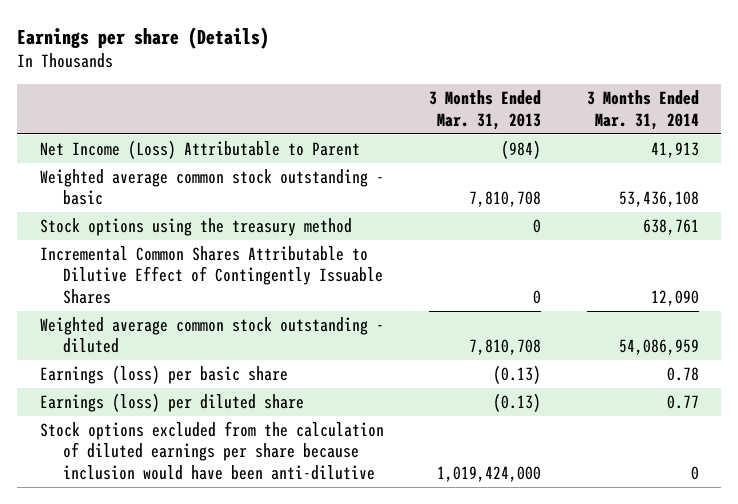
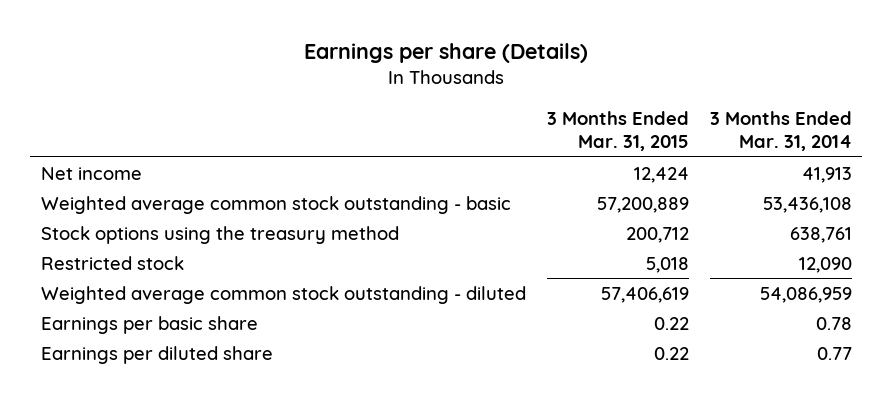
- | 3 Months Ended Mar. 31, 2013 | 3 Months Ended Mar. 31, 2014
+ | 3 Months Ended Mar. 31, 2015 | 3 Months Ended Mar. 31, 2014
- Net Income (Loss) Attributable to Parent | (984) | 41,913
+ Net income | 12,424 | 41,913
- Incremental Common Shares Attributable to Dilutive Effect of Contingently Issuable Shares | 0 | 12,090
+ Restricted stock | 5,018 | 12,090
- Earnings (loss) per basic share | (0.13) | 0.78
- Earnings (loss) per diluted share | (0.13) | 0.77
- Stock options excluded from the calculation of diluted earnings per share because inclusion would have been anti-dilutive | 1,019,424,000 | 0
+ Earnings per basic share | 0.22 | 0.78
+ Earnings per diluted share | 0.22 | 0.77

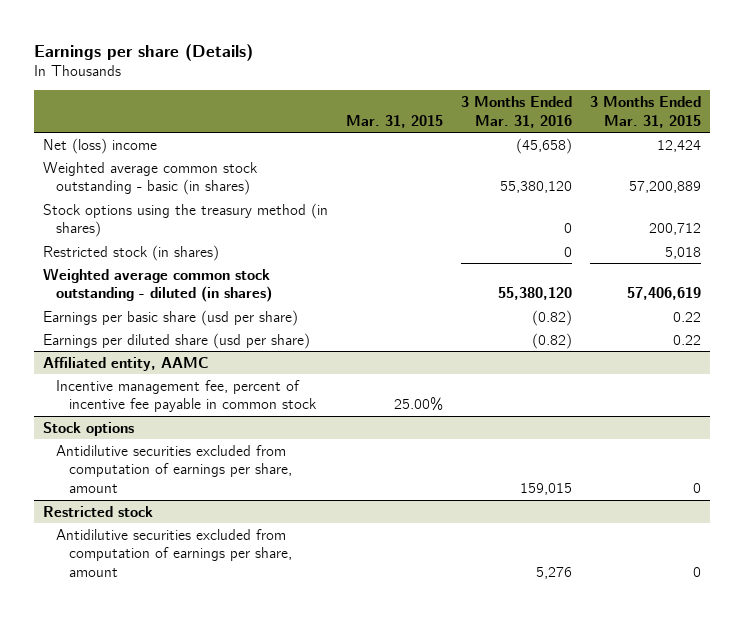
- | 3 Months Ended Mar. 31, 2015 | 3 Months Ended Mar. 31, 2014
+ | Mar. 31, 2015 | 3 Months Ended Mar. 31, 2016 | 3 Months Ended Mar. 31, 2015
- Net income | 12,424 | 41,913
- Weighted average common stock outstanding - basic | 57,200,889 | 53,436,108
- Stock options using the treasury method | 200,712 | 638,761
- Restricted stock | 5,018 | 12,090
- Weighted average common stock outstanding - diluted | 57,406,619 | 54,086,959
- Earnings per basic share | 0.22 | 0.78
- Earnings per diluted share | 0.22 | 0.77
+ Net (loss) income | | (45,658) | 12,424
+ Weighted average common stock outstanding - basic (in shares) | | 55,380,120 | 57,200,889
+ Stock options using the treasury method (in shares) | | 0 | 200,712
+ Restricted stock (in shares) | | 0 | 5,018
+ Weighted average common stock outstanding - diluted (in shares) | | 55,380,120 | 57,406,619
+ Earnings per basic share (usd per share) | | (0.82) | 0.22
+ Earnings per diluted share (usd per share) | | (0.82) | 0.22
+ Affiliated entity, AAMC
+ Incentive management fee, percent of incentive fee payable in common stock | 25.00% | |
+ Stock options
+ Antidilutive securities excluded from computation of earnings per share, amount | | 159,015 | 0
+ Restricted stock
+ Antidilutive securities excluded from computation of earnings per share, amount | | 5,276 | 0

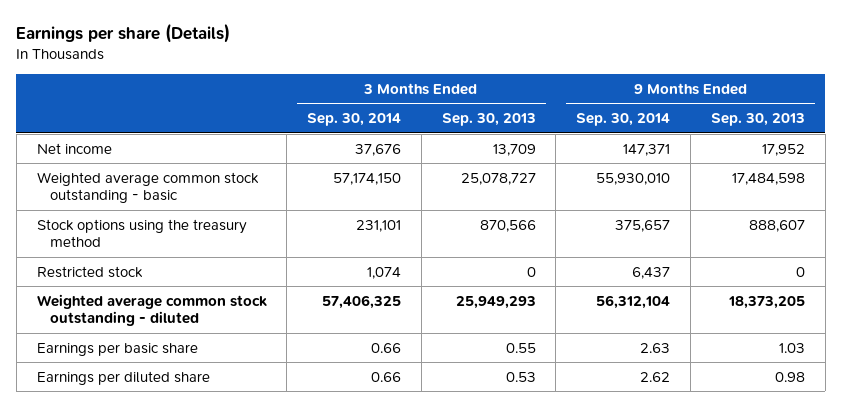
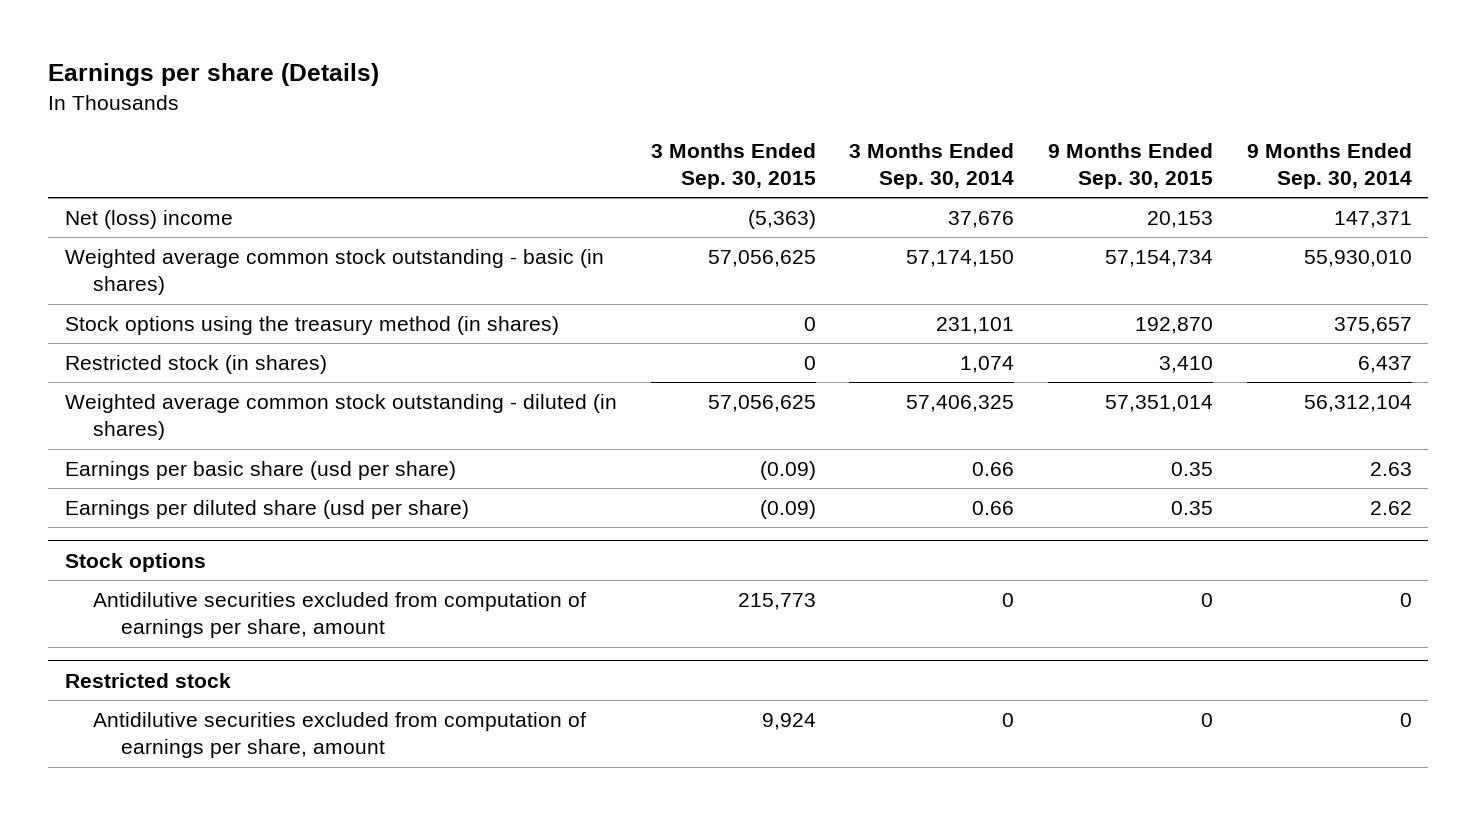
- | 3 Months Ended Sep. 30, 2014 | 3 Months Ended Sep. 30, 2013 | 9 Months Ended Sep. 30, 2014 | 9 Months Ended Sep. 30, 2013
+ | 3 Months Ended Sep. 30, 2015 | 3 Months Ended Sep. 30, 2014 | 9 Months Ended Sep. 30, 2015 | 9 Months Ended Sep. 30, 2014
- Net income | 37,676 | 13,709 | 147,371 | 17,952
- Weighted average common stock outstanding - basic | 57,174,150 | 25,078,727 | 55,930,010 | 17,484,598
- Stock options using the treasury method | 231,101 | 870,566 | 375,657 | 888,607
- Restricted stock | 1,074 | 0 | 6,437 | 0
- Weighted average common stock outstanding - diluted | 57,406,325 | 25,949,293 | 56,312,104 | 18,373,205
- Earnings per basic share | 0.66 | 0.55 | 2.63 | 1.03
- Earnings per diluted share | 0.66 | 0.53 | 2.62 | 0.98
+ Net (loss) income | (5,363) | 37,676 | 20,153 | 147,371
+ Weighted average common stock outstanding - basic (in shares) | 57,056,625 | 57,174,150 | 57,154,734 | 55,930,010
+ Stock options using the treasury method (in shares) | 0 | 231,101 | 192,870 | 375,657
+ Restricted stock (in shares) | 0 | 1,074 | 3,410 | 6,437
+ Weighted average common stock outstanding - diluted (in shares) | 57,056,625 | 57,406,325 | 57,351,014 | 56,312,104
+ Earnings per basic share (usd per share) | (0.09) | 0.66 | 0.35 | 2.63
+ Earnings per diluted share (usd per share) | (0.09) | 0.66 | 0.35 | 2.62
+ Stock options
+ Antidilutive securities excluded from computation of earnings per share, amount | 215,773 | 0 | 0 | 0
+ Restricted stock
+ Antidilutive securities excluded from computation of earnings per share, amount | 9,924 | 0 | 0 | 0

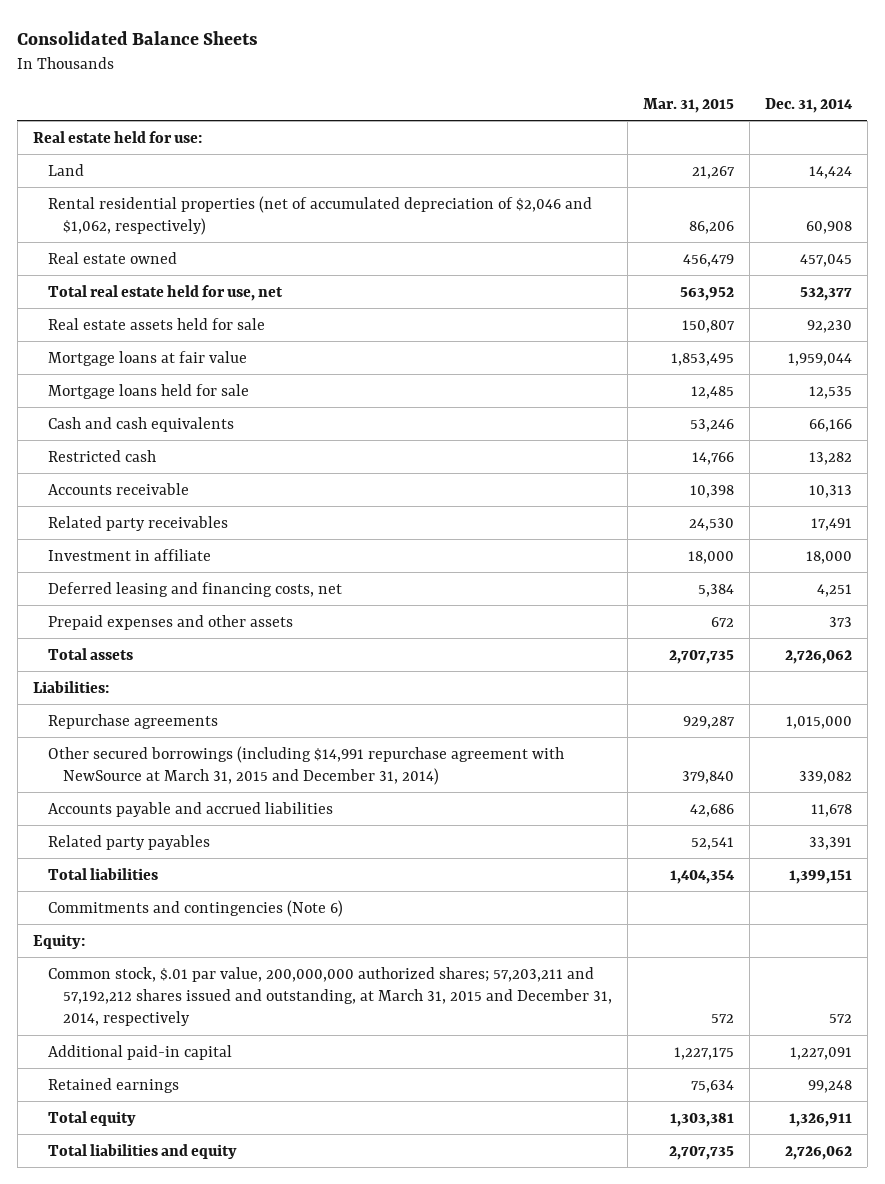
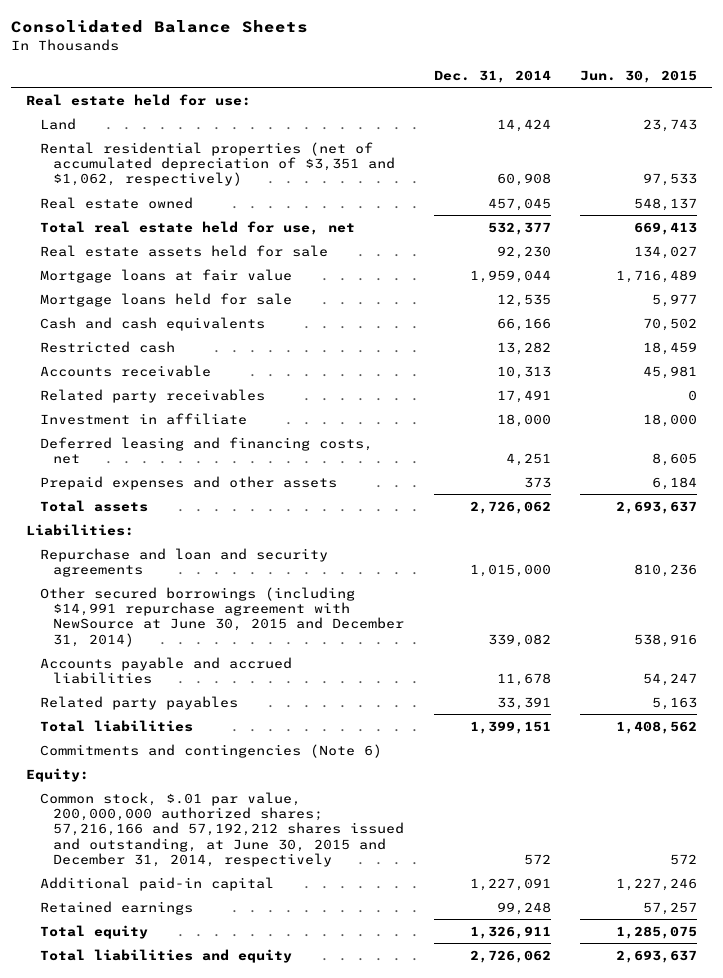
- | Mar. 31, 2015 | Dec. 31, 2014
+ | Dec. 31, 2014 | Jun. 30, 2015
- Rental residential properties (net of accumulated depreciation of $2,046 and $1,062, respectively) | 86,206 | 60,908
+ Rental residential properties (net of accumulated depreciation of $3,351 and $1,062, respectively) | 60,908 | 97,533
- Repurchase agreements | 929,287 | 1,015,000
- Other secured borrowings (including $14,991 repurchase agreement with NewSource at March 31, 2015 and December 31, 2014) | 379,840 | 339,082
+ Repurchase and loan and security agreements | 1,015,000 | 810,236
+ Other secured borrowings (including $14,991 repurchase agreement with NewSource at June 30, 2015 and December 31, 2014) | 339,082 | 538,916
- Common stock, $.01 par value, 200,000,000 authorized shares; 57,203,211 and 57,192,212 shares issued and outstanding, at March 31, 2015 and December 31, 2014, respectively | 572 | 572
+ Common stock, $.01 par value, 200,000,000 authorized shares; 57,216,166 and 57,192,212 shares issued and outstanding, at June 30, 2015 and December 31, 2014, respectively | 572 | 572

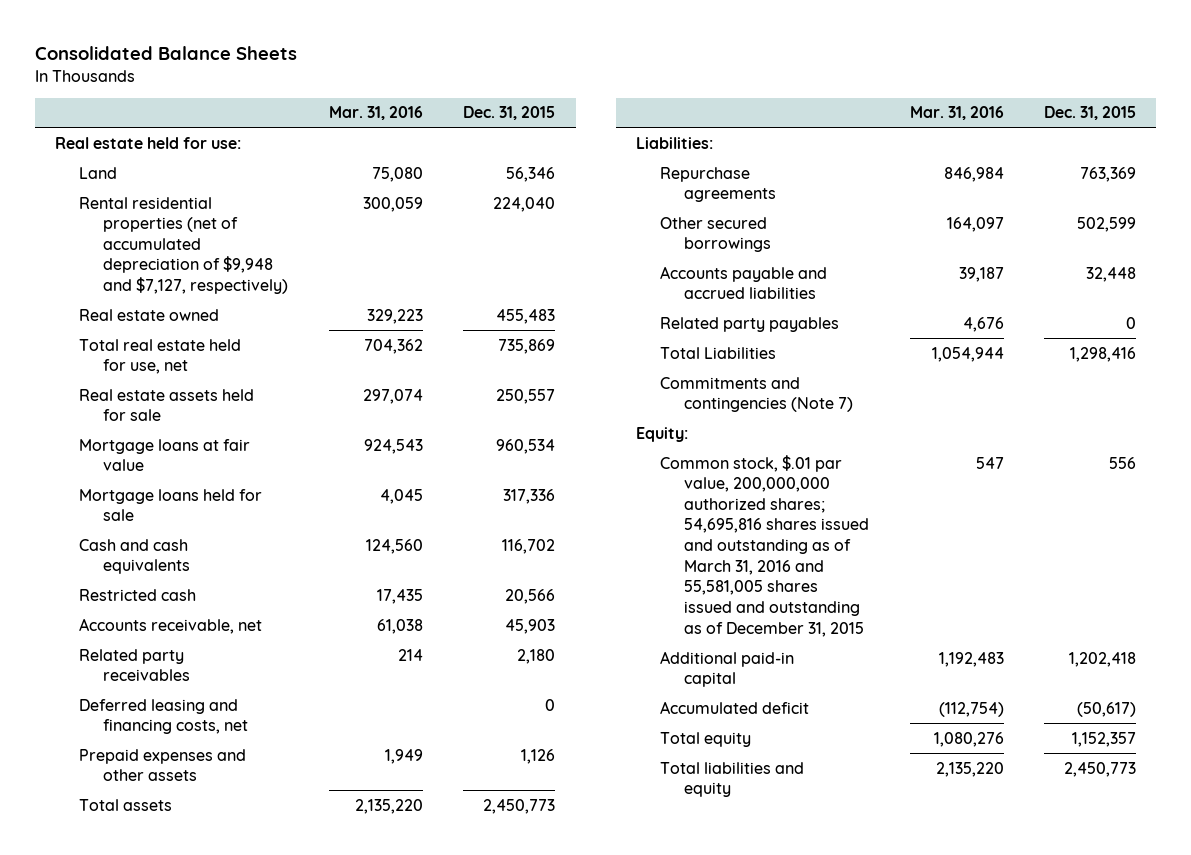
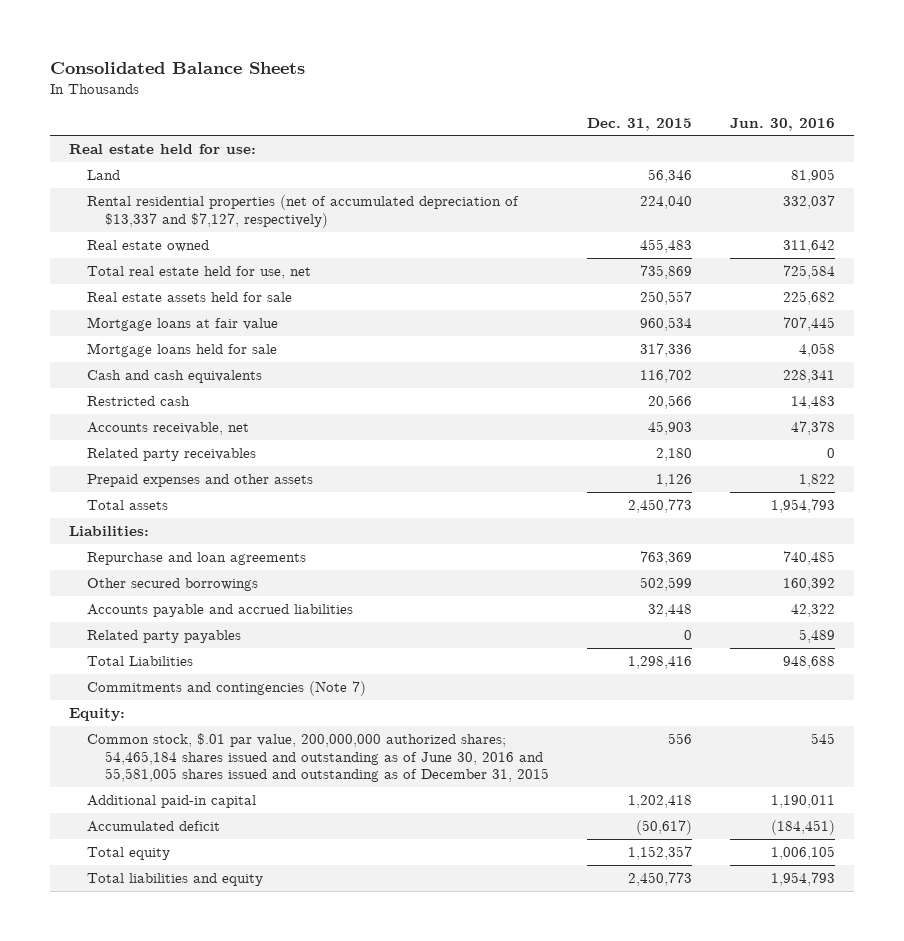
- | Mar. 31, 2016 | Dec. 31, 2015
+ | Dec. 31, 2015 | Jun. 30, 2016
- Rental residential properties (net of accumulated depreciation of $9,948 and $7,127, respectively) | 300,059 | 224,040
+ Rental residential properties (net of accumulated depreciation of $13,337 and $7,127, respectively) | 224,040 | 332,037
- Deferred leasing and financing costs, net | | 0
- Repurchase agreements | 846,984 | 763,369
+ Repurchase and loan agreements | 763,369 | 740,485
- Common stock, $.01 par value, 200,000,000 authorized shares; 54,695,816 shares issued and outstanding as of March 31, 2016 and 55,581,005 shares issued and outstanding as of December 31, 2015 | 547 | 556
+ Common stock, $.01 par value, 200,000,000 authorized shares; 54,465,184 shares issued and outstanding as of June 30, 2016 and 55,581,005 shares issued and outstanding as of December 31, 2015 | 556 | 545

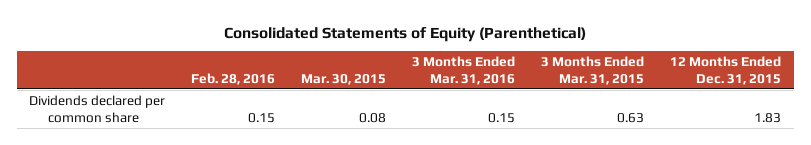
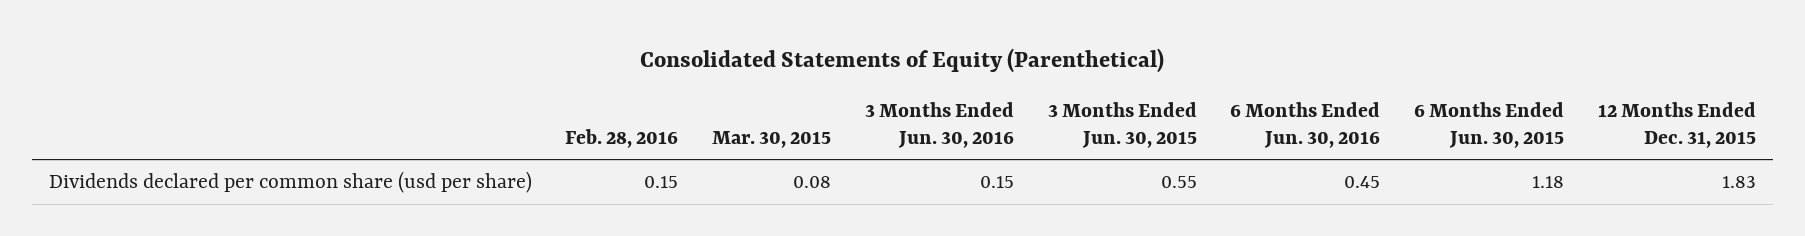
- | Feb. 28, 2016 | Mar. 30, 2015 | 3 Months Ended Mar. 31, 2016 | 3 Months Ended Mar. 31, 2015 | 12 Months Ended Dec. 31, 2015
+ | Feb. 28, 2016 | Mar. 30, 2015 | 3 Months Ended Jun. 30, 2016 | 3 Months Ended Jun. 30, 2015 | 6 Months Ended Jun. 30, 2016 | 6 Months Ended Jun. 30, 2015 | 12 Months Ended Dec. 31, 2015
- Dividends declared per common share | 0.15 | 0.08 | 0.15 | 0.63 | 1.83
+ Dividends declared per common share (usd per share) | 0.15 | 0.08 | 0.15 | 0.55 | 0.45 | 1.18 | 1.83

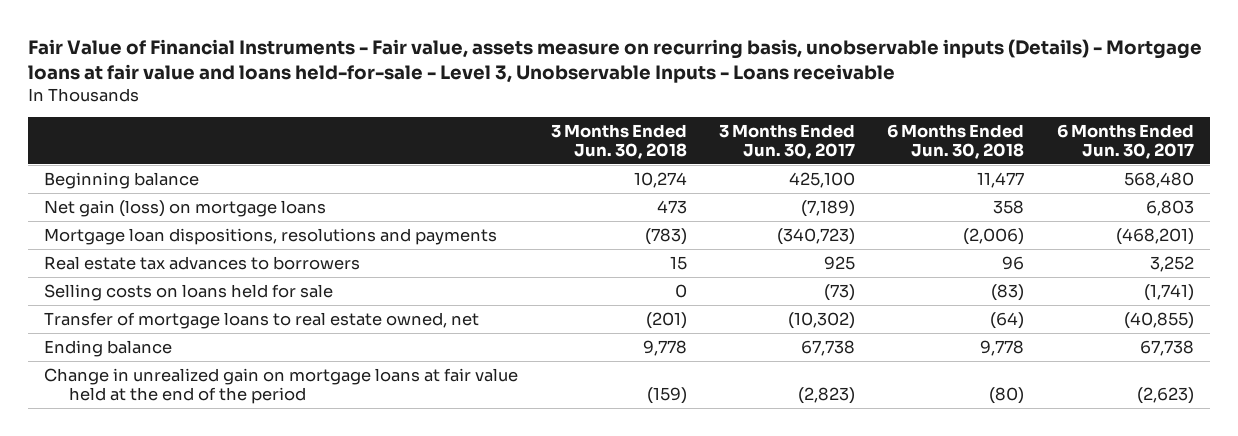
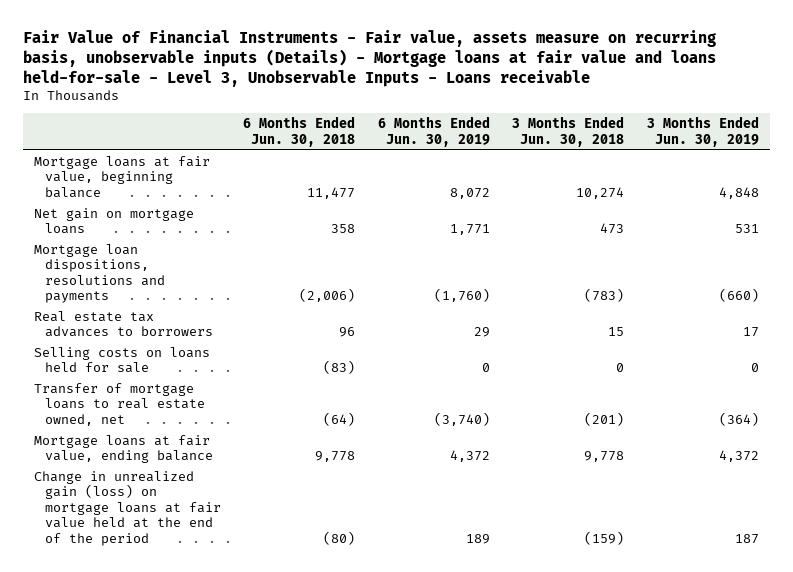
- | 3 Months Ended Jun. 30, 2018 | 3 Months Ended Jun. 30, 2017 | 6 Months Ended Jun. 30, 2018 | 6 Months Ended Jun. 30, 2017
+ | 6 Months Ended Jun. 30, 2018 | 6 Months Ended Jun. 30, 2019 | 3 Months Ended Jun. 30, 2018 | 3 Months Ended Jun. 30, 2019
- Beginning balance | 10,274 | 425,100 | 11,477 | 568,480
- Net gain (loss) on mortgage loans | 473 | (7,189) | 358 | 6,803
+ Mortgage loans at fair value, beginning balance | 11,477 | 8,072 | 10,274 | 4,848
+ Net gain on mortgage loans | 358 | 1,771 | 473 | 531
- Ending balance | 9,778 | 67,738 | 9,778 | 67,738
- Change in unrealized gain on mortgage loans at fair value held at the end of the period | (159) | (2,823) | (80) | (2,623)
+ Mortgage loans at fair value, ending balance | 9,778 | 4,372 | 9,778 | 4,372
+ Change in unrealized gain (loss) on mortgage loans at fair value held at the end of the period | (80) | 189 | (159) | 187

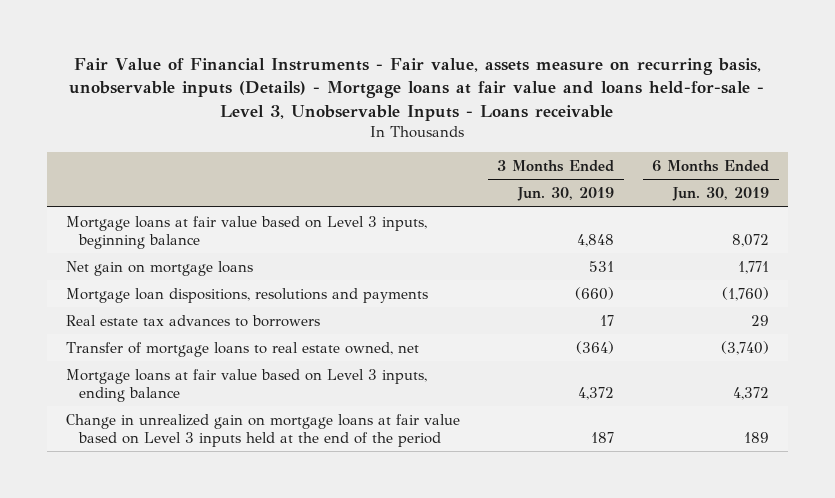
- | 6 Months Ended Jun. 30, 2018 | 6 Months Ended Jun. 30, 2019 | 3 Months Ended Jun. 30, 2018 | 3 Months Ended Jun. 30, 2019
+ | 3 Months Ended Jun. 30, 2019 | 6 Months Ended Jun. 30, 2019
- Mortgage loans at fair value, beginning balance | 11,477 | 8,072 | 10,274 | 4,848
+ Mortgage loans at fair value based on Level 3 inputs, beginning balance | 4,848 | 8,072
- Selling costs on loans held for sale | (83) | 0 | 0 | 0
- Mortgage loans at fair value, ending balance | 9,778 | 4,372 | 9,778 | 4,372
- Change in unrealized gain (loss) on mortgage loans at fair value held at the end of the period | (80) | 189 | (159) | 187
+ Mortgage loans at fair value based on Level 3 inputs, ending balance | 4,372 | 4,372
+ Change in unrealized gain on mortgage loans at fair value based on Level 3 inputs held at the end of the period | 187 | 189

